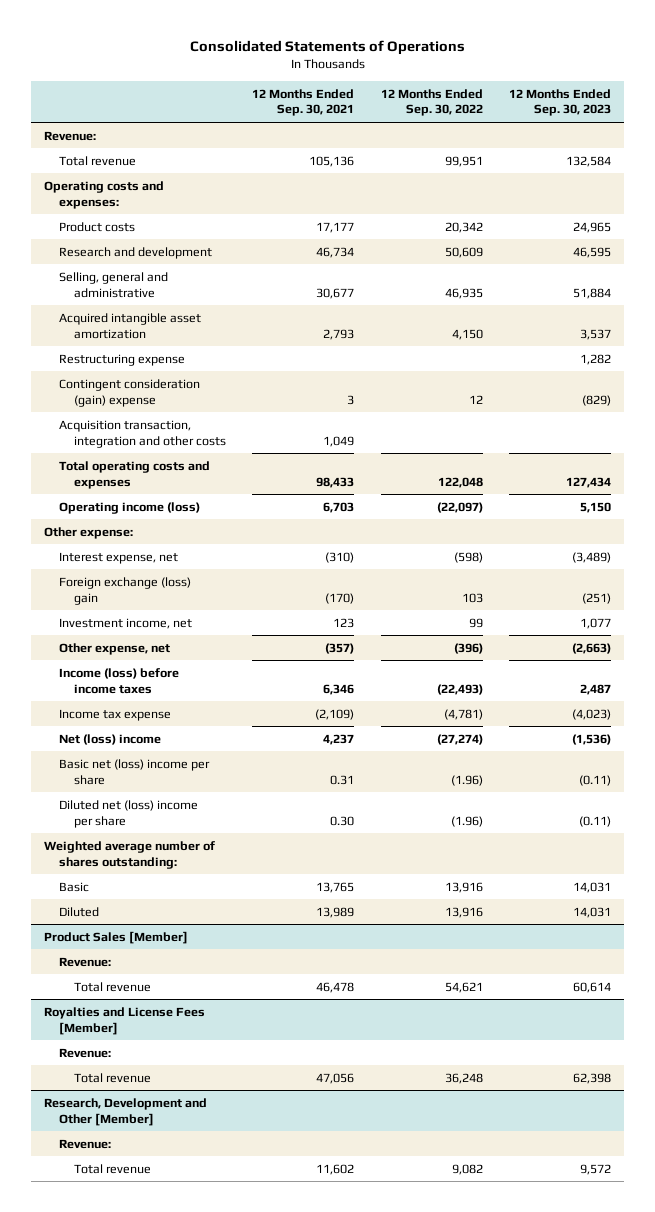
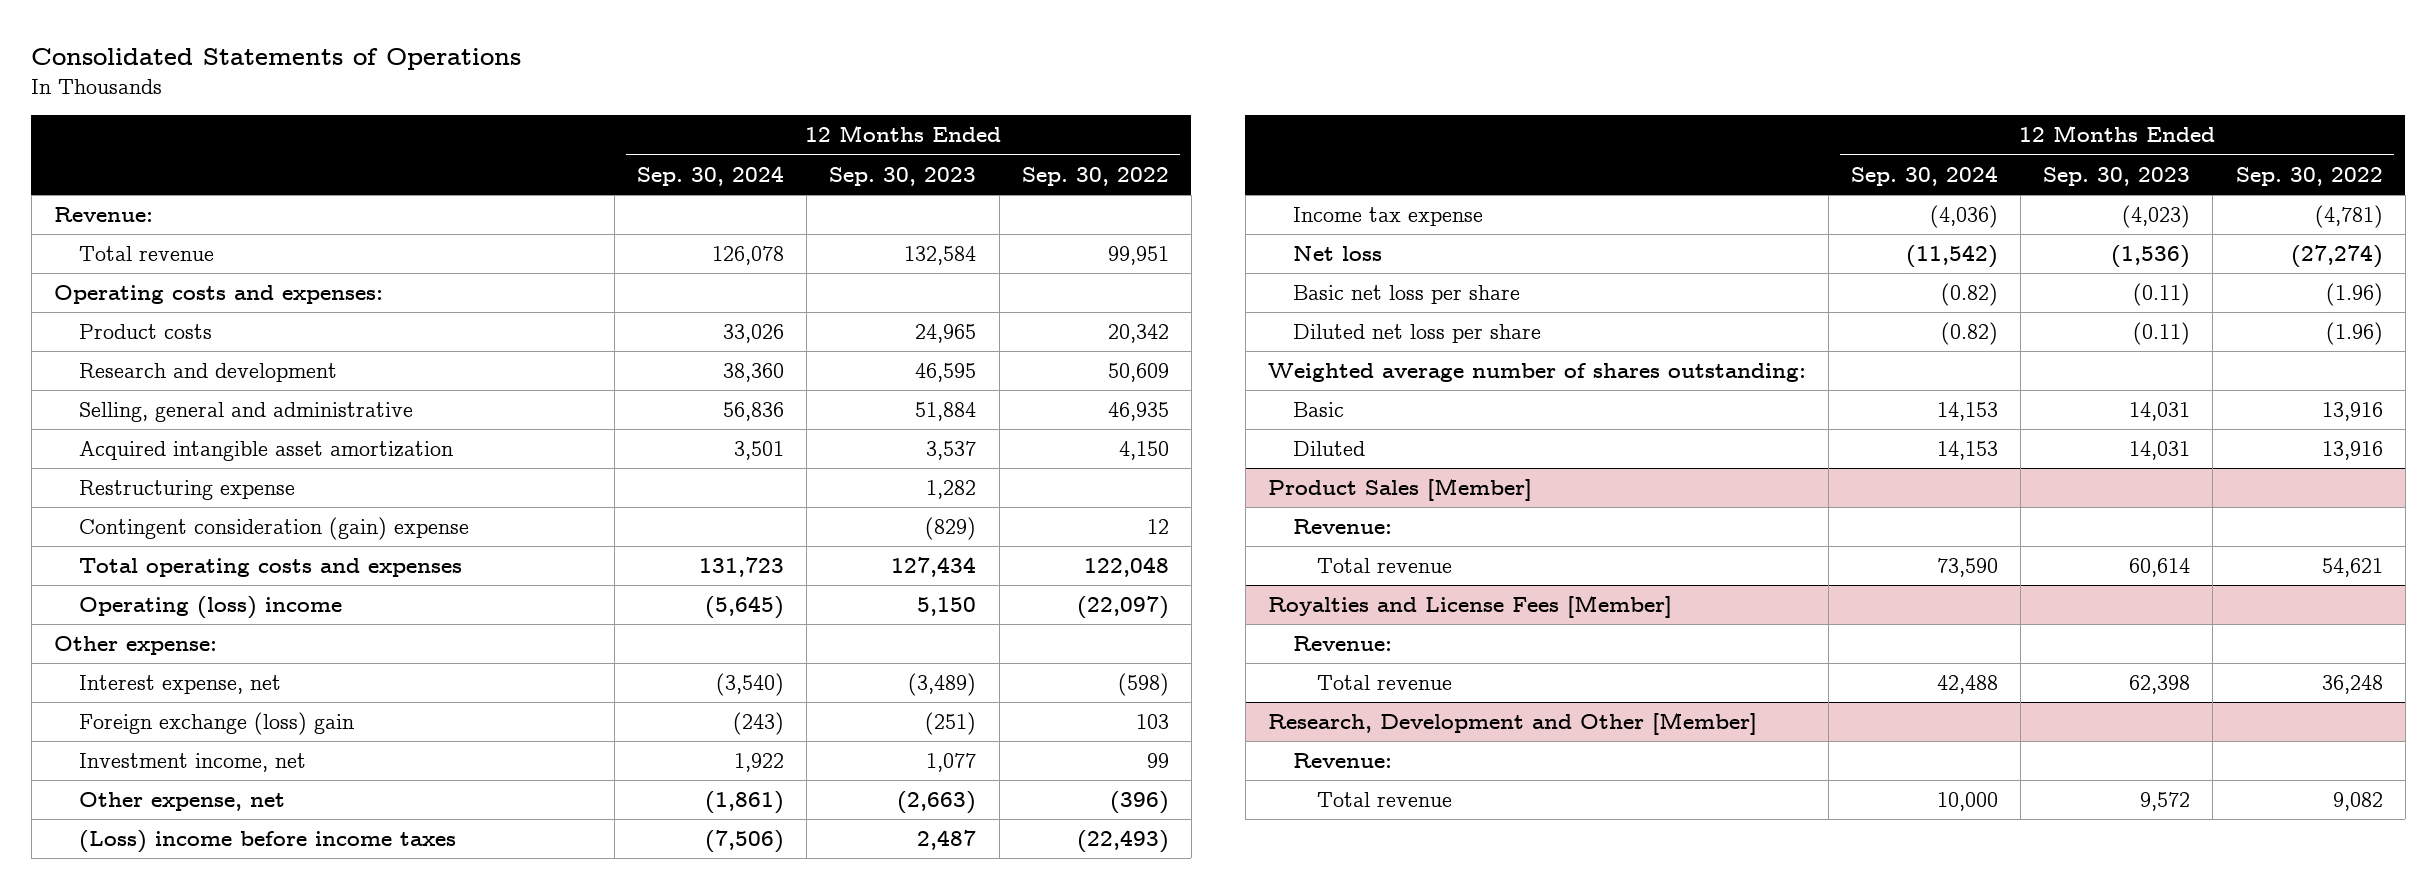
- | 12 Months Ended Sep. 30, 2021 | 12 Months Ended Sep. 30, 2022 | 12 Months Ended Sep. 30, 2023
+ | 12 Months Ended Sep. 30, 2024 | 12 Months Ended Sep. 30, 2023 | 12 Months Ended Sep. 30, 2022
- Acquisition transaction, integration and other costs | 1,049 | |
- Operating income (loss) | 6,703 | (22,097) | 5,150
+ Operating (loss) income | (5,645) | 5,150 | (22,097)
- Income (loss) before income taxes | 6,346 | (22,493) | 2,487
+ (Loss) income before income taxes | (7,506) | 2,487 | (22,493)
- Net (loss) income | 4,237 | (27,274) | (1,536)
- Basic net (loss) income per share | 0.31 | (1.96) | (0.11)
- Diluted net (loss) income per share | 0.30 | (1.96) | (0.11)
+ Net loss | (11,542) | (1,536) | (27,274)
+ Basic net loss per share | (0.82) | (0.11) | (1.96)
+ Diluted net loss per share | (0.82) | (0.11) | (1.96)

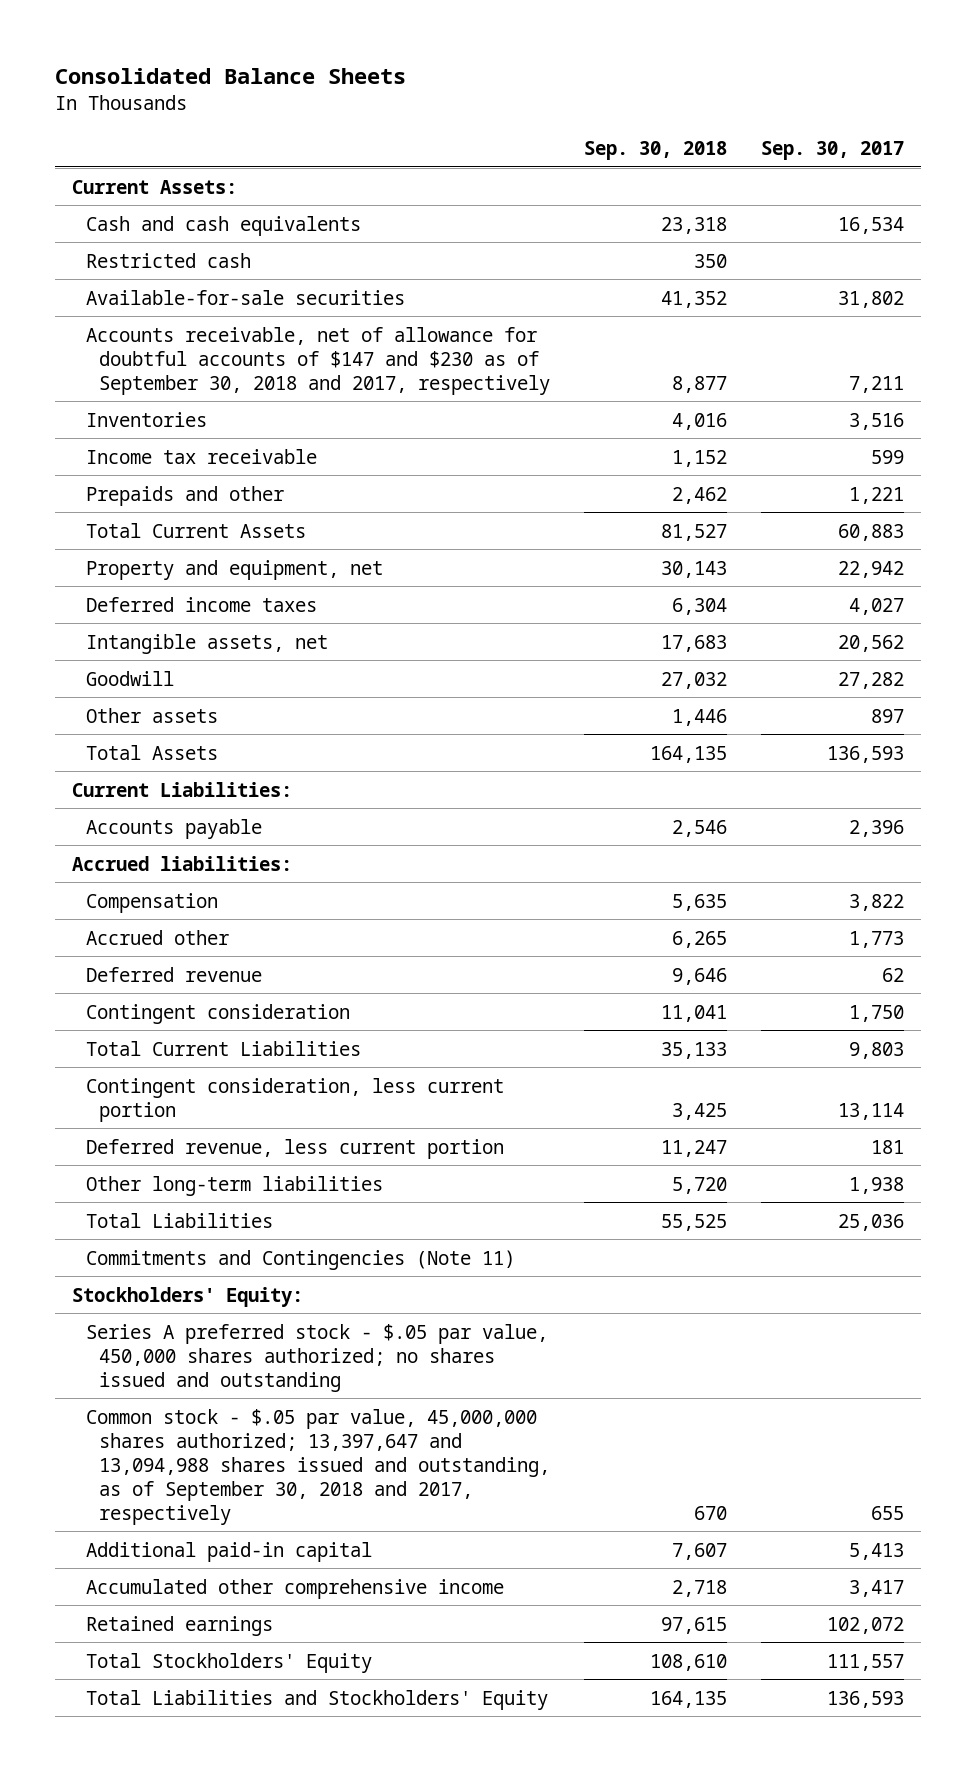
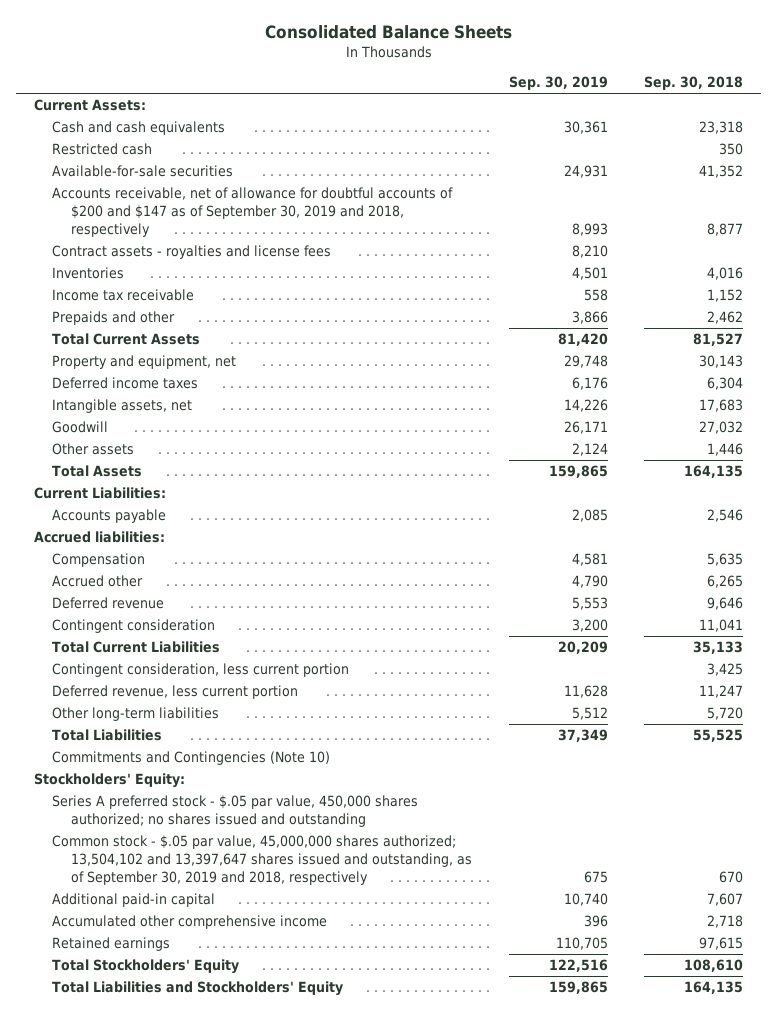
- | Sep. 30, 2018 | Sep. 30, 2017
+ | Sep. 30, 2019 | Sep. 30, 2018
- Accounts receivable, net of allowance for doubtful accounts of $147 and $230 as of September 30, 2018 and 2017, respectively | 8,877 | 7,211
+ Accounts receivable, net of allowance for doubtful accounts of $200 and $147 as of September 30, 2019 and 2018, respectively | 8,993 | 8,877
+ Contract assets - royalties and license fees | 8,210 |
- Commitments and Contingencies (Note 11)
+ Commitments and Contingencies (Note 10)
- Common stock - $.05 par value, 45,000,000 shares authorized; 13,397,647 and 13,094,988 shares issued and outstanding, as of September 30, 2018 and 2017, respectively | 670 | 655
+ Common stock - $.05 par value, 45,000,000 shares authorized; 13,504,102 and 13,397,647 shares issued and outstanding, as of September 30, 2019 and 2018, respectively | 675 | 670

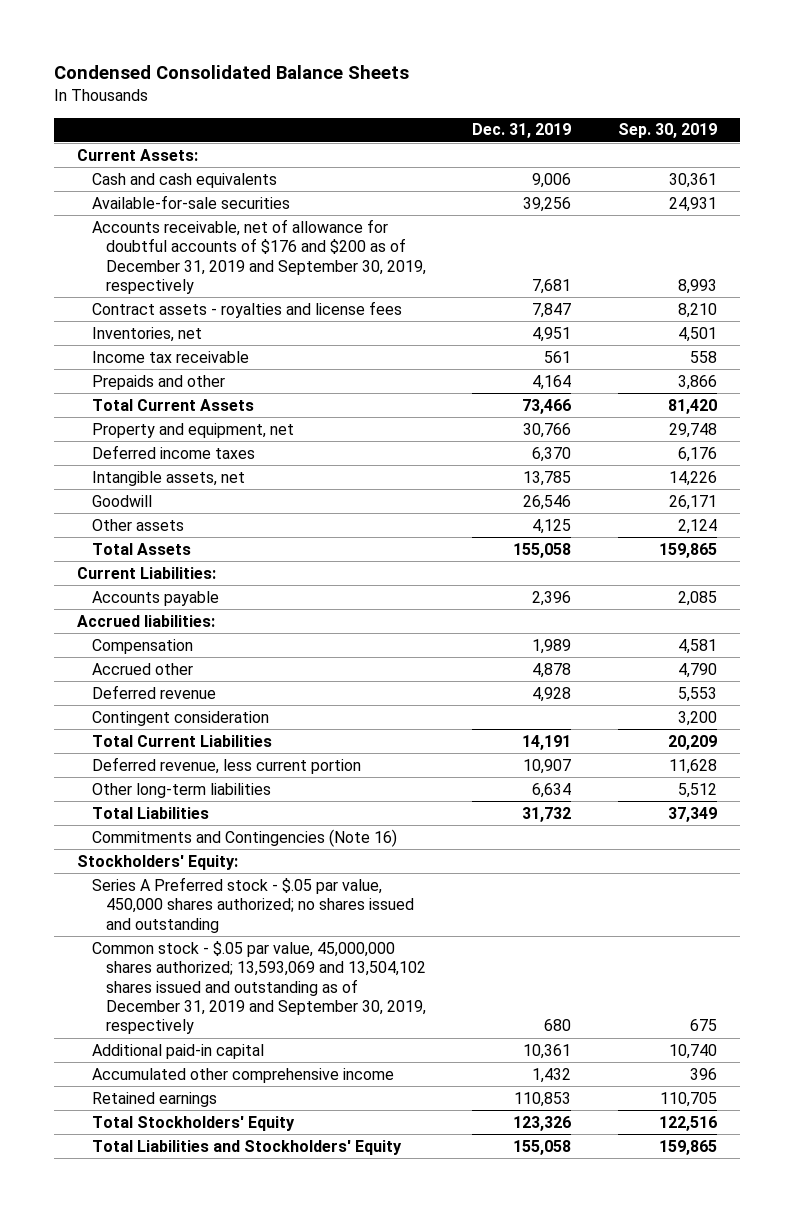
- Consolidated Balance Sheets
+ Condensed Consolidated Balance Sheets
- | Sep. 30, 2019 | Sep. 30, 2018
+ | Dec. 31, 2019 | Sep. 30, 2019
- Restricted cash | | 350
- Accounts receivable, net of allowance for doubtful accounts of $200 and $147 as of September 30, 2019 and 2018, respectively | 8,993 | 8,877
+ Accounts receivable, net of allowance for doubtful accounts of $176 and $200 as of December 31, 2019 and September 30, 2019, respectively | 7,681 | 8,993
- Inventories | 4,501 | 4,016
+ Inventories, net | 4,951 | 4,501
- Contingent consideration, less current portion | | 3,425
- Commitments and Contingencies (Note 10)
+ Commitments and Contingencies (Note 16)
- Series A preferred stock - $.05 par value, 450,000 shares authorized; no shares issued and outstanding
- Common stock - $.05 par value, 45,000,000 shares authorized; 13,504,102 and 13,397,647 shares issued and outstanding, as of September 30, 2019 and 2018, respectively | 675 | 670
+ Series A Preferred stock - $.05 par value, 450,000 shares authorized; no shares issued and outstanding
+ Common stock - $.05 par value, 45,000,000 shares authorized; 13,593,069 and 13,504,102 shares issued and outstanding as of December 31, 2019 and September 30, 2019, respectively | 680 | 675

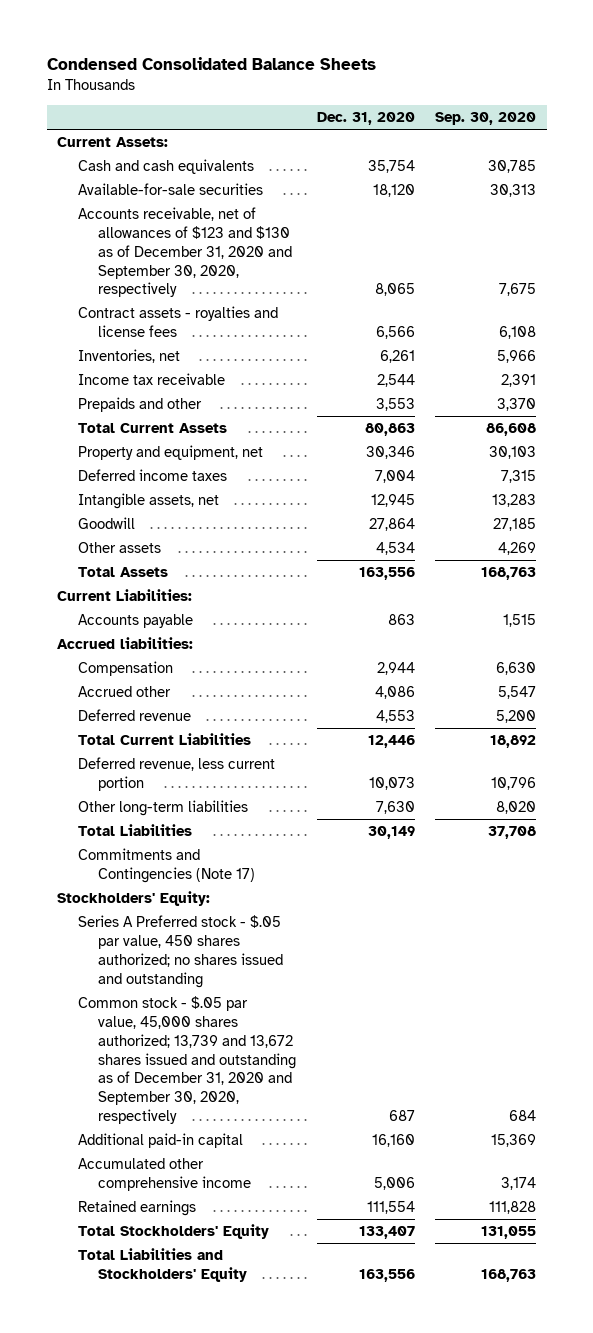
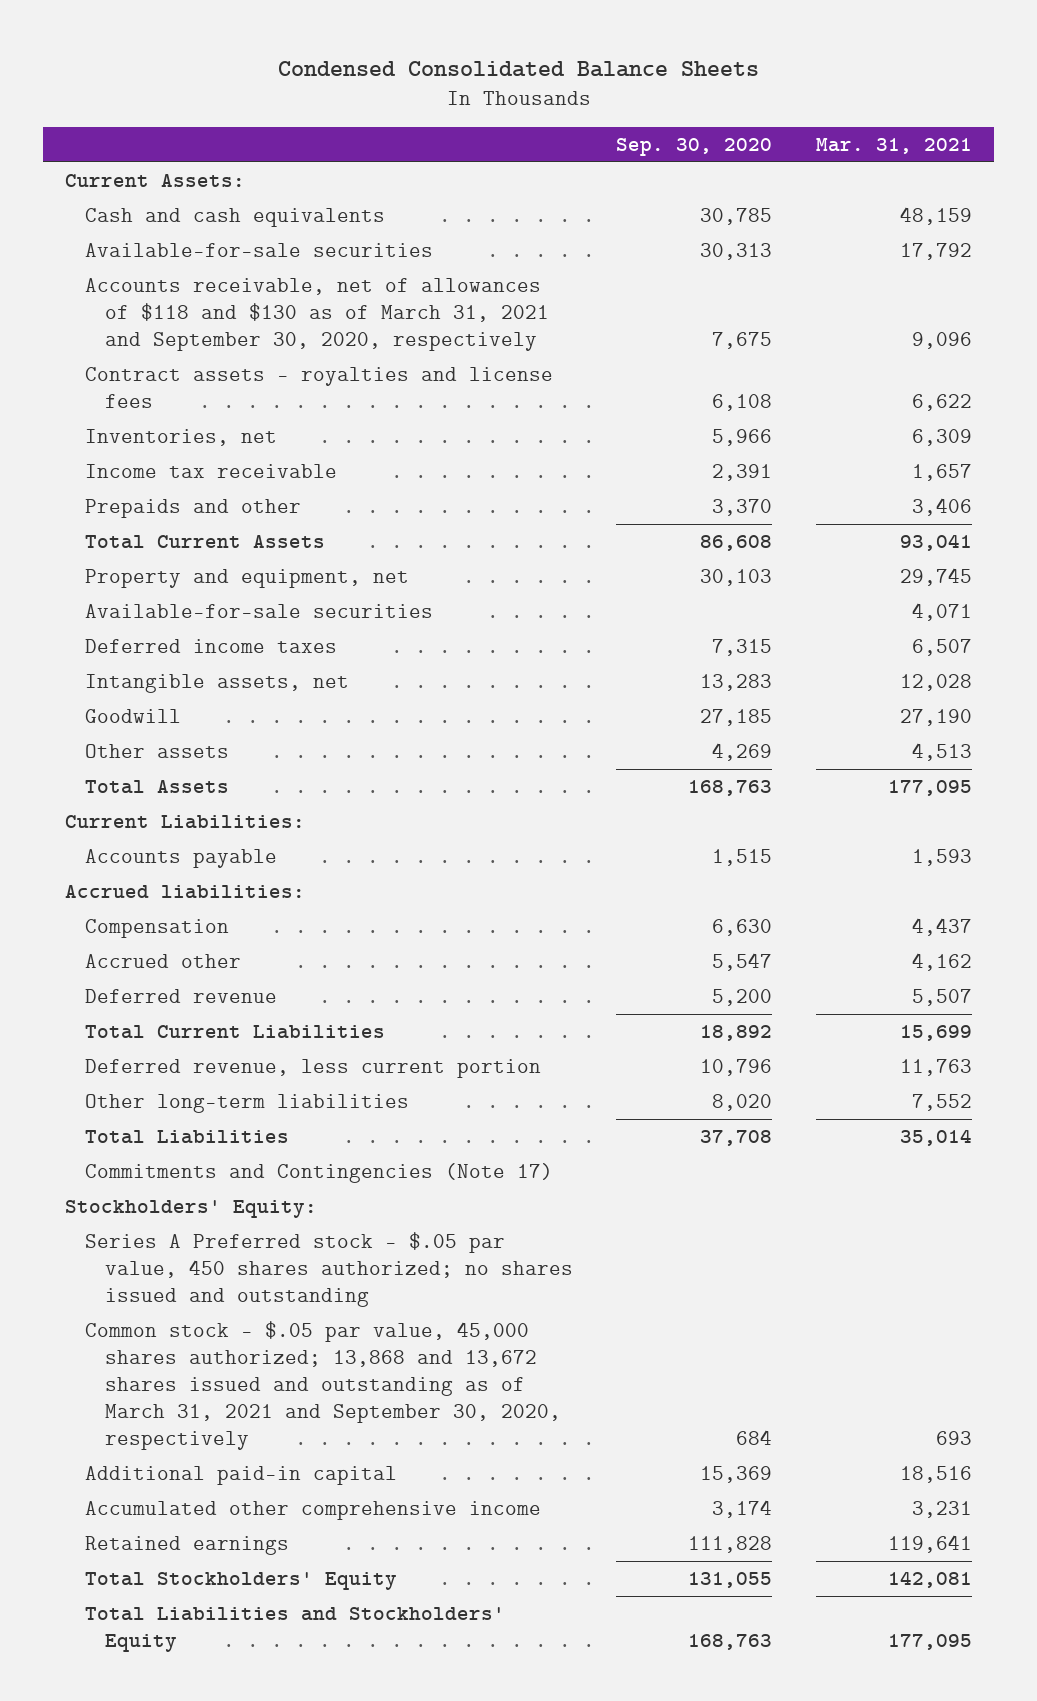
- | Dec. 31, 2020 | Sep. 30, 2020
+ | Sep. 30, 2020 | Mar. 31, 2021
- Accounts receivable, net of allowances of $123 and $130 as of December 31, 2020 and September 30, 2020, respectively | 8,065 | 7,675
+ Accounts receivable, net of allowances of $118 and $130 as of March 31, 2021 and September 30, 2020, respectively | 7,675 | 9,096
+ Available-for-sale securities | | 4,071
- Common stock - $.05 par value, 45,000 shares authorized; 13,739 and 13,672 shares issued and outstanding as of December 31, 2020 and September 30, 2020, respectively | 687 | 684
+ Common stock - $.05 par value, 45,000 shares authorized; 13,868 and 13,672 shares issued and outstanding as of March 31, 2021 and September 30, 2020, respectively | 684 | 693

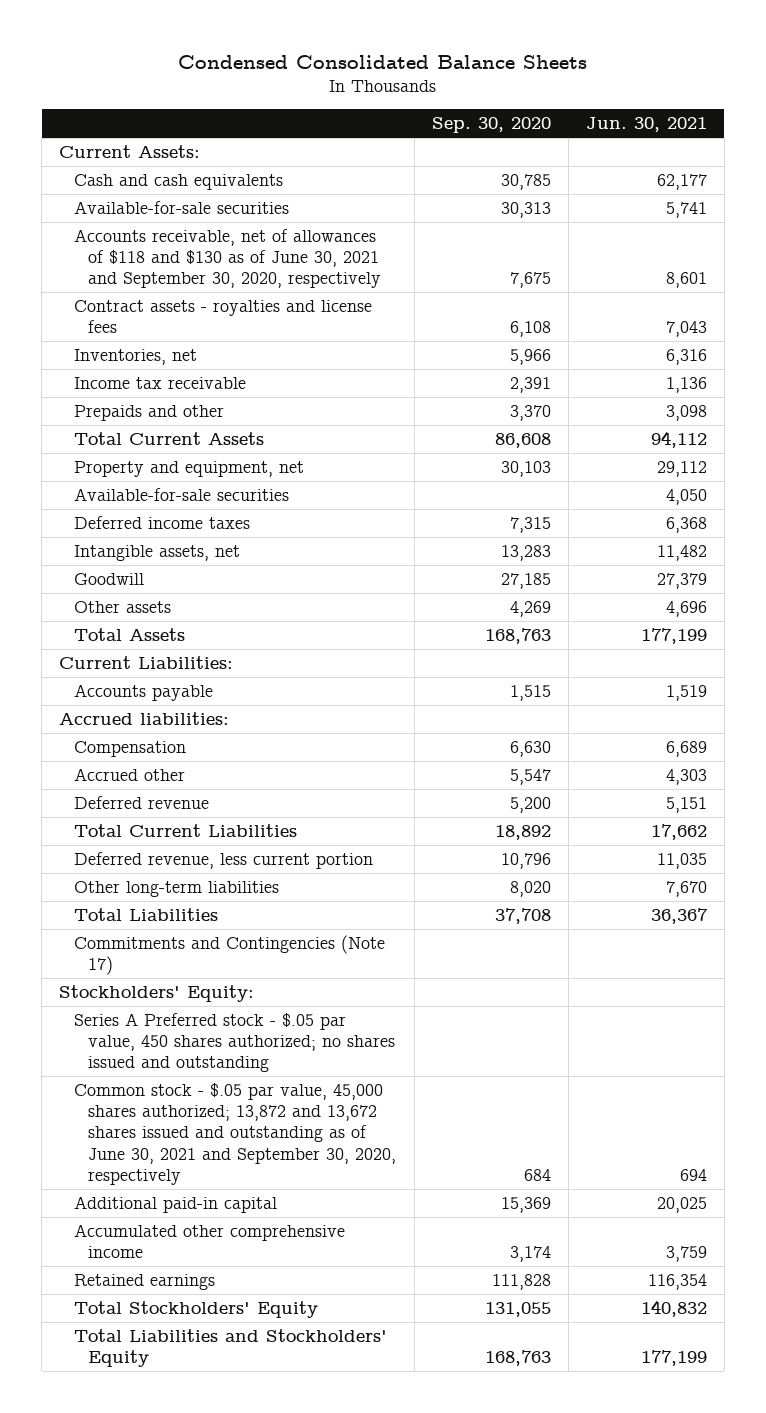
- | Sep. 30, 2020 | Mar. 31, 2021
+ | Sep. 30, 2020 | Jun. 30, 2021
- Accounts receivable, net of allowances of $118 and $130 as of March 31, 2021 and September 30, 2020, respectively | 7,675 | 9,096
+ Accounts receivable, net of allowances of $118 and $130 as of June 30, 2021 and September 30, 2020, respectively | 7,675 | 8,601
- Common stock - $.05 par value, 45,000 shares authorized; 13,868 and 13,672 shares issued and outstanding as of March 31, 2021 and September 30, 2020, respectively | 684 | 693
+ Common stock - $.05 par value, 45,000 shares authorized; 13,872 and 13,672 shares issued and outstanding as of June 30, 2021 and September 30, 2020, respectively | 684 | 694

